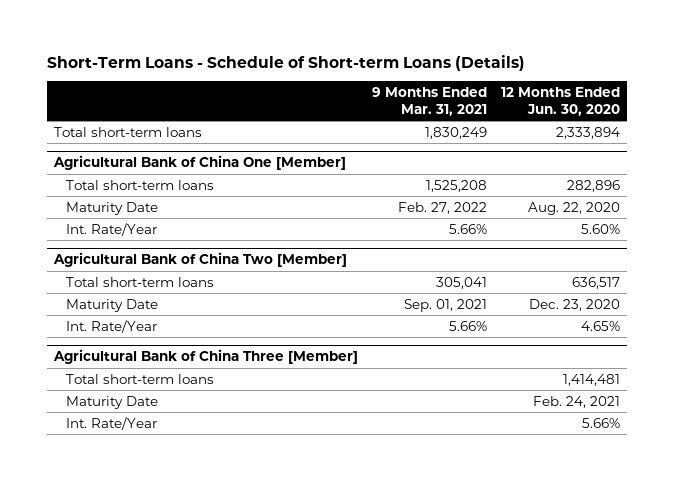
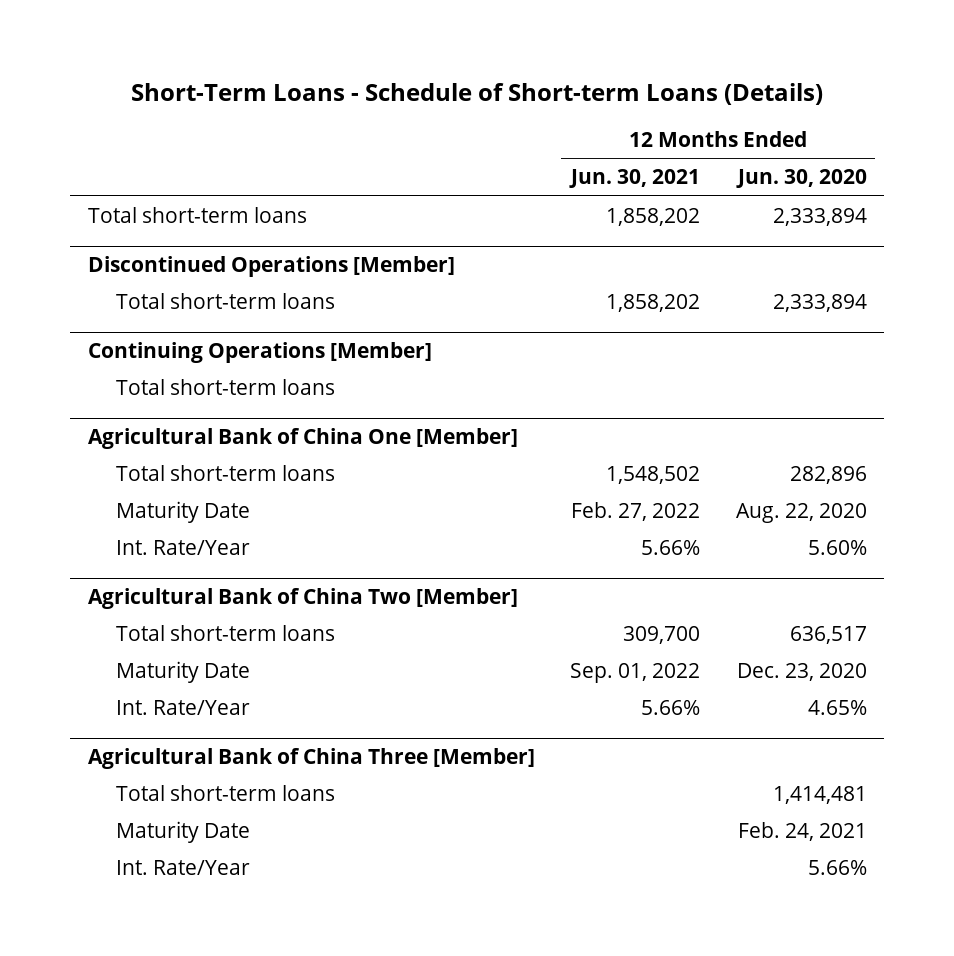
- | 9 Months Ended Mar. 31, 2021 | 12 Months Ended Jun. 30, 2020
+ | 12 Months Ended Jun. 30, 2021 | 12 Months Ended Jun. 30, 2020
+ Discontinued Operations [Member]
+ Total short-term loans | 1,858,202 | 2,333,894
+ Continuing Operations [Member]
+ Total short-term loans

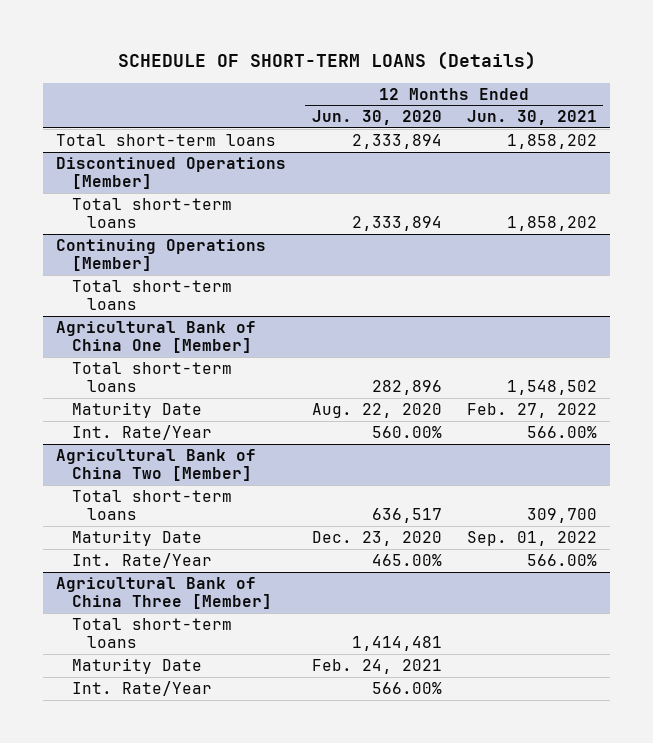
- Short-Term Loans - Schedule of Short-term Loans (Details)
+ SCHEDULE OF SHORT-TERM LOANS (Details)
- | 12 Months Ended Jun. 30, 2021 | 12 Months Ended Jun. 30, 2020
+ | 12 Months Ended Jun. 30, 2020 | 12 Months Ended Jun. 30, 2021
@ Agricultural Bank of China One [Member]
- Int. Rate/Year | 5.66% | 5.60%
+ Int. Rate/Year | 560.00% | 566.00%
@ Agricultural Bank of China Two [Member]
- Int. Rate/Year | 5.66% | 4.65%
+ Int. Rate/Year | 465.00% | 566.00%
@ Agricultural Bank of China Three [Member]
- Int. Rate/Year | | 5.66%
+ Int. Rate/Year | 566.00% |

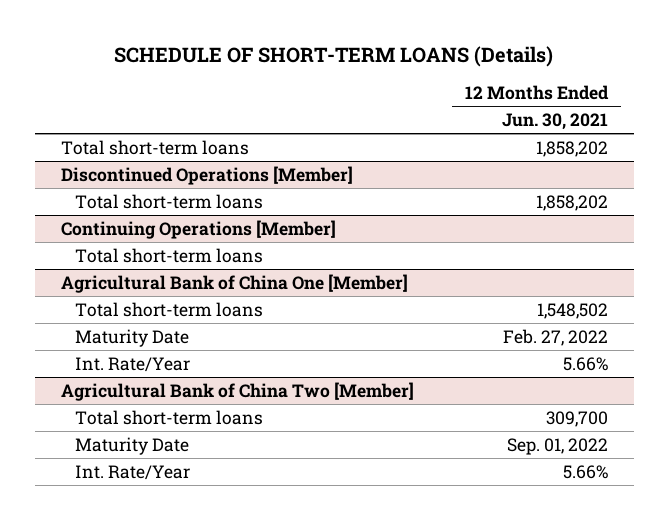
- | 12 Months Ended Jun. 30, 2020 | 12 Months Ended Jun. 30, 2021
+ | 12 Months Ended Jun. 30, 2021
@ Agricultural Bank of China One [Member]
- Int. Rate/Year | 560.00% | 566.00%
+ Int. Rate/Year | 5.66%
@ Agricultural Bank of China Two [Member]
- Int. Rate/Year | 465.00% | 566.00%
- Agricultural Bank of China Three [Member]
- Total short-term loans | 1,414,481 |
- Maturity Date | Feb. 24, 2021 |
- Int. Rate/Year | 566.00% |
@ Agricultural Bank of China Two [Member]
+ Int. Rate/Year | 5.66%

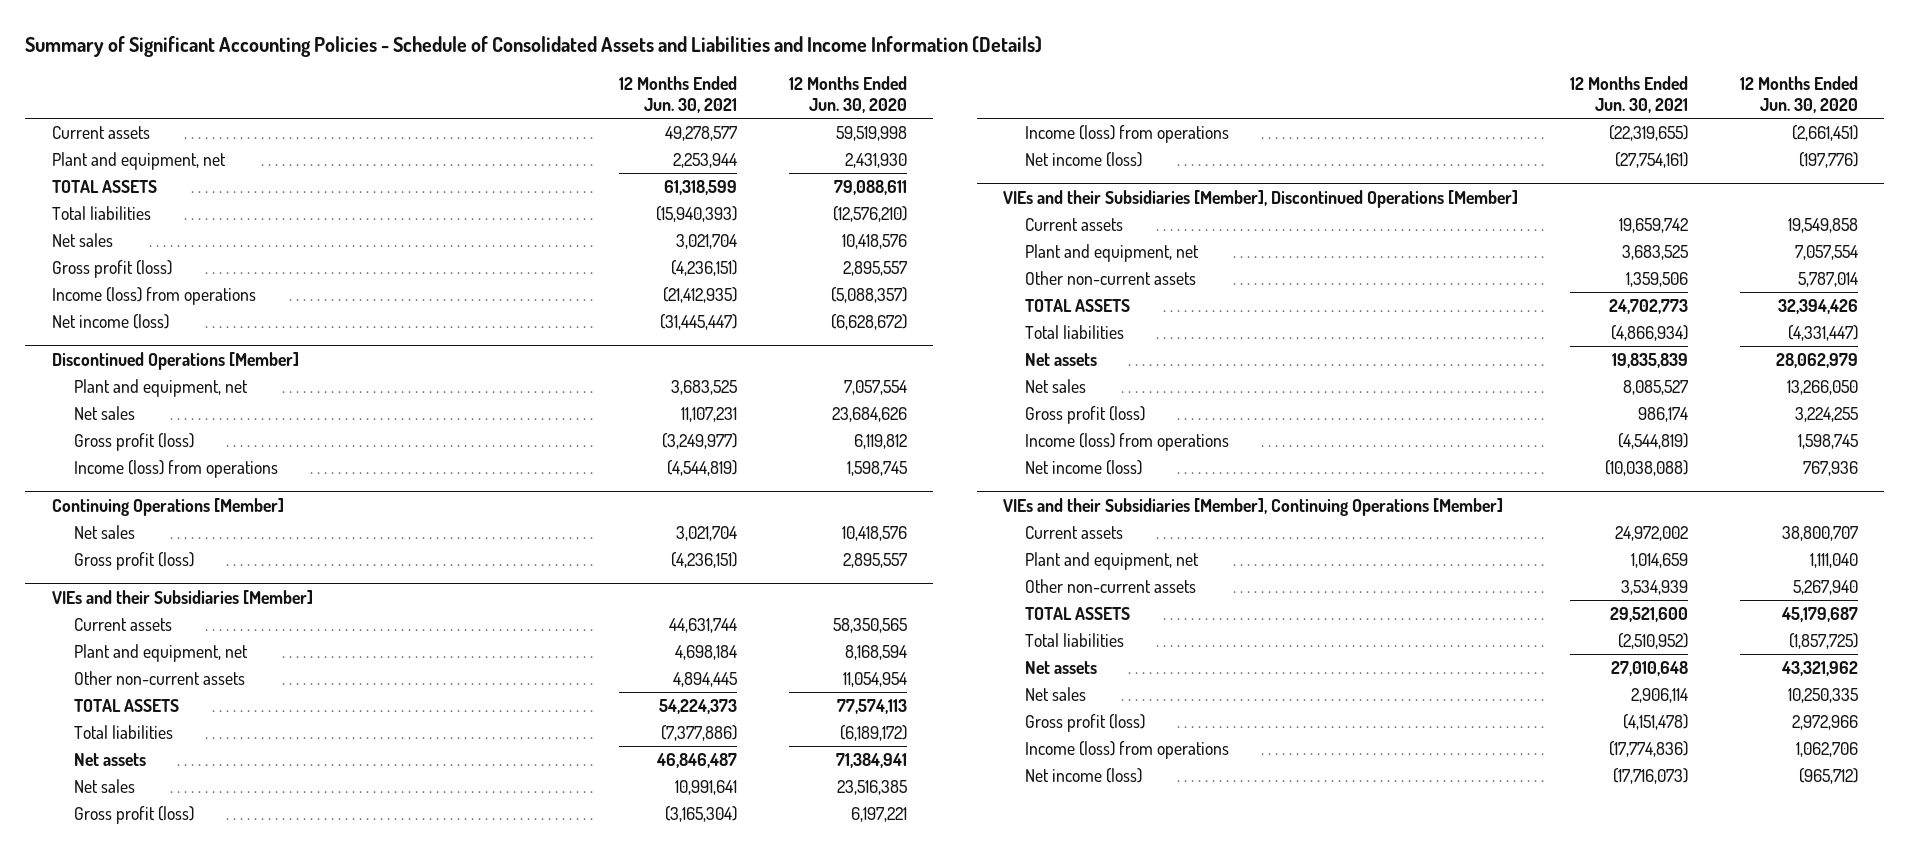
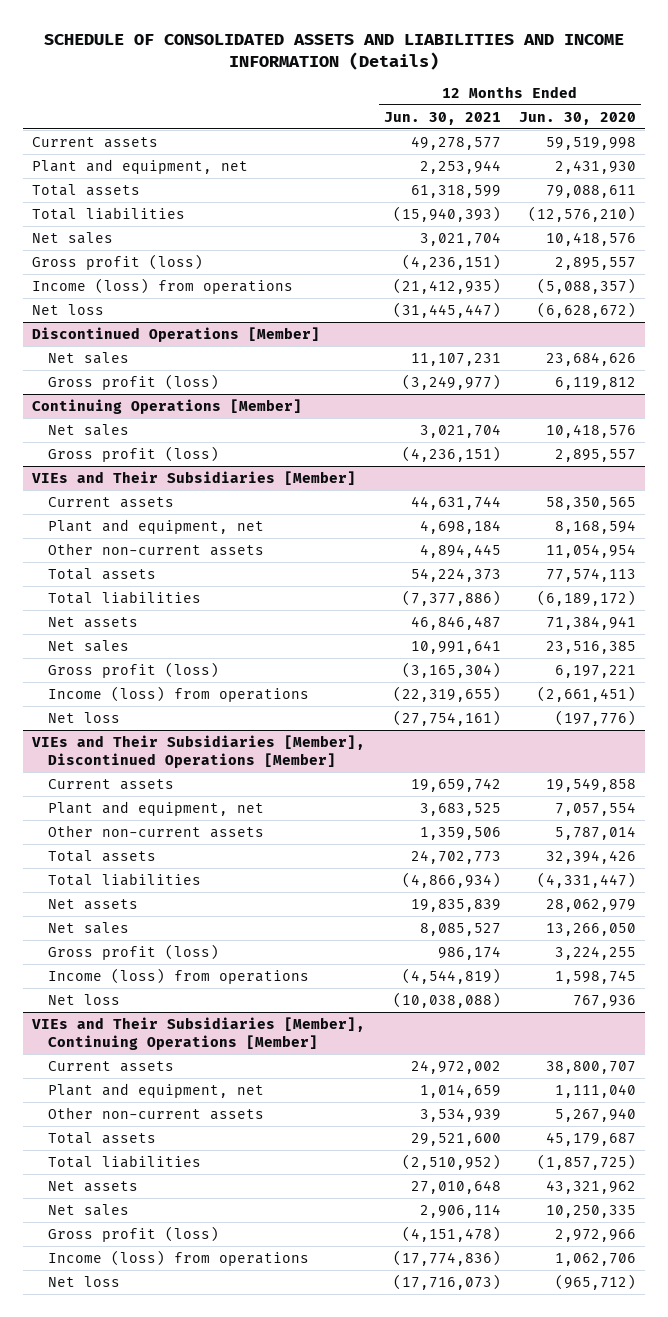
- Summary of Significant Accounting Policies - Schedule of Consolidated Assets and Liabilities and Income Information (Details)
+ SCHEDULE OF CONSOLIDATED ASSETS AND LIABILITIES AND INCOME INFORMATION (Details)
- TOTAL ASSETS | 61,318,599 | 79,088,611
+ Total assets | 61,318,599 | 79,088,611
- Net income (loss) | (31,445,447) | (6,628,672)
+ Net loss | (31,445,447) | (6,628,672)
@ Discontinued Operations [Member]
- Plant and equipment, net | 3,683,525 | 7,057,554
- Income (loss) from operations | (4,544,819) | 1,598,745
- VIEs and their Subsidiaries [Member]
+ VIEs and Their Subsidiaries [Member]
- TOTAL ASSETS | 54,224,373 | 77,574,113
+ Total assets | 54,224,373 | 77,574,113
- Net income (loss) | (27,754,161) | (197,776)
- VIEs and their Subsidiaries [Member], Discontinued Operations [Member]
+ Net loss | (27,754,161) | (197,776)
+ VIEs and Their Subsidiaries [Member], Discontinued Operations [Member]
- TOTAL ASSETS | 24,702,773 | 32,394,426
+ Total assets | 24,702,773 | 32,394,426
- Net income (loss) | (10,038,088) | 767,936
- VIEs and their Subsidiaries [Member], Continuing Operations [Member]
+ Net loss | (10,038,088) | 767,936
+ VIEs and Their Subsidiaries [Member], Continuing Operations [Member]
- TOTAL ASSETS | 29,521,600 | 45,179,687
+ Total assets | 29,521,600 | 45,179,687
- Net income (loss) | (17,716,073) | (965,712)
+ Net loss | (17,716,073) | (965,712)

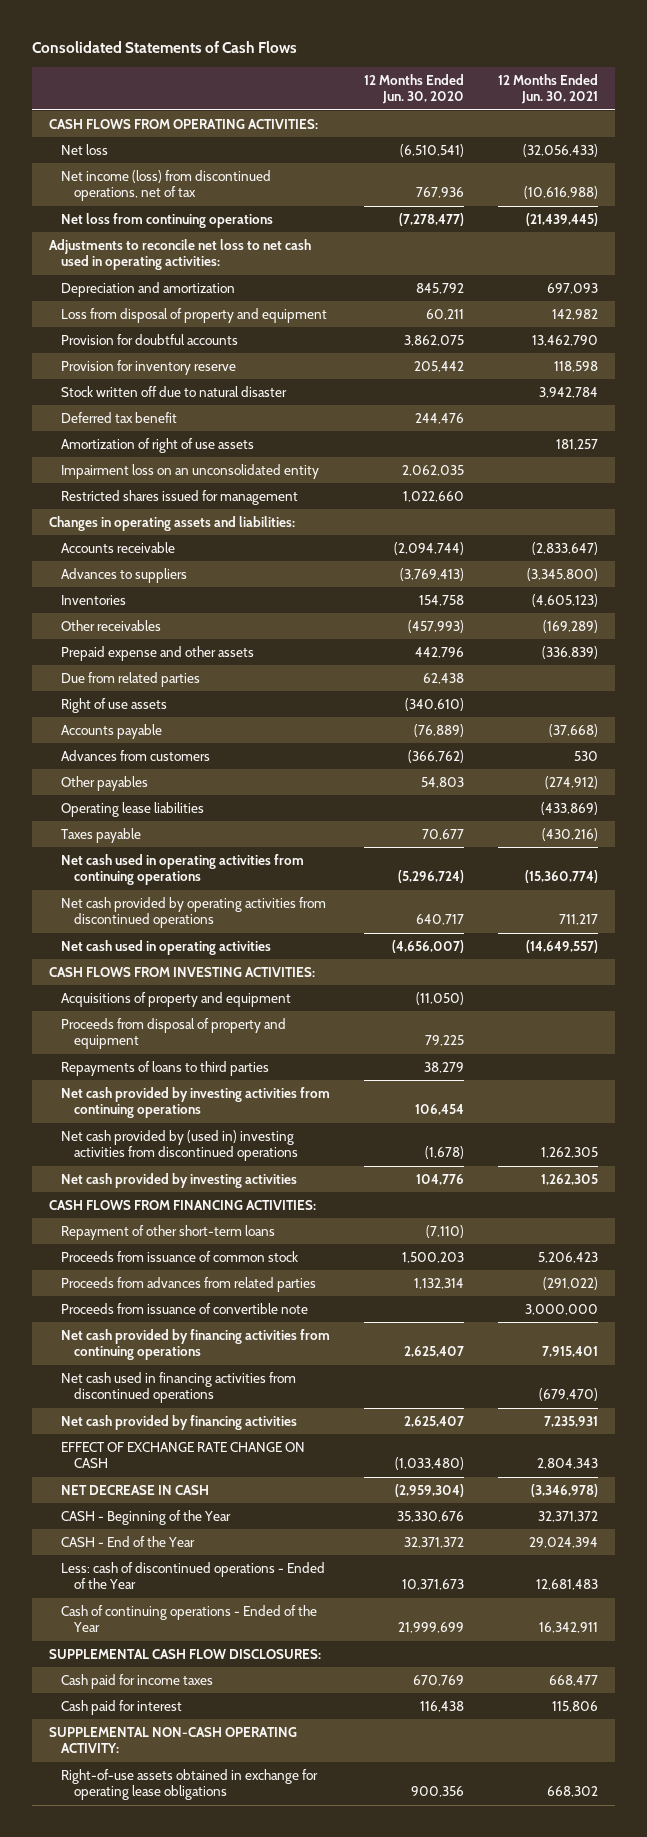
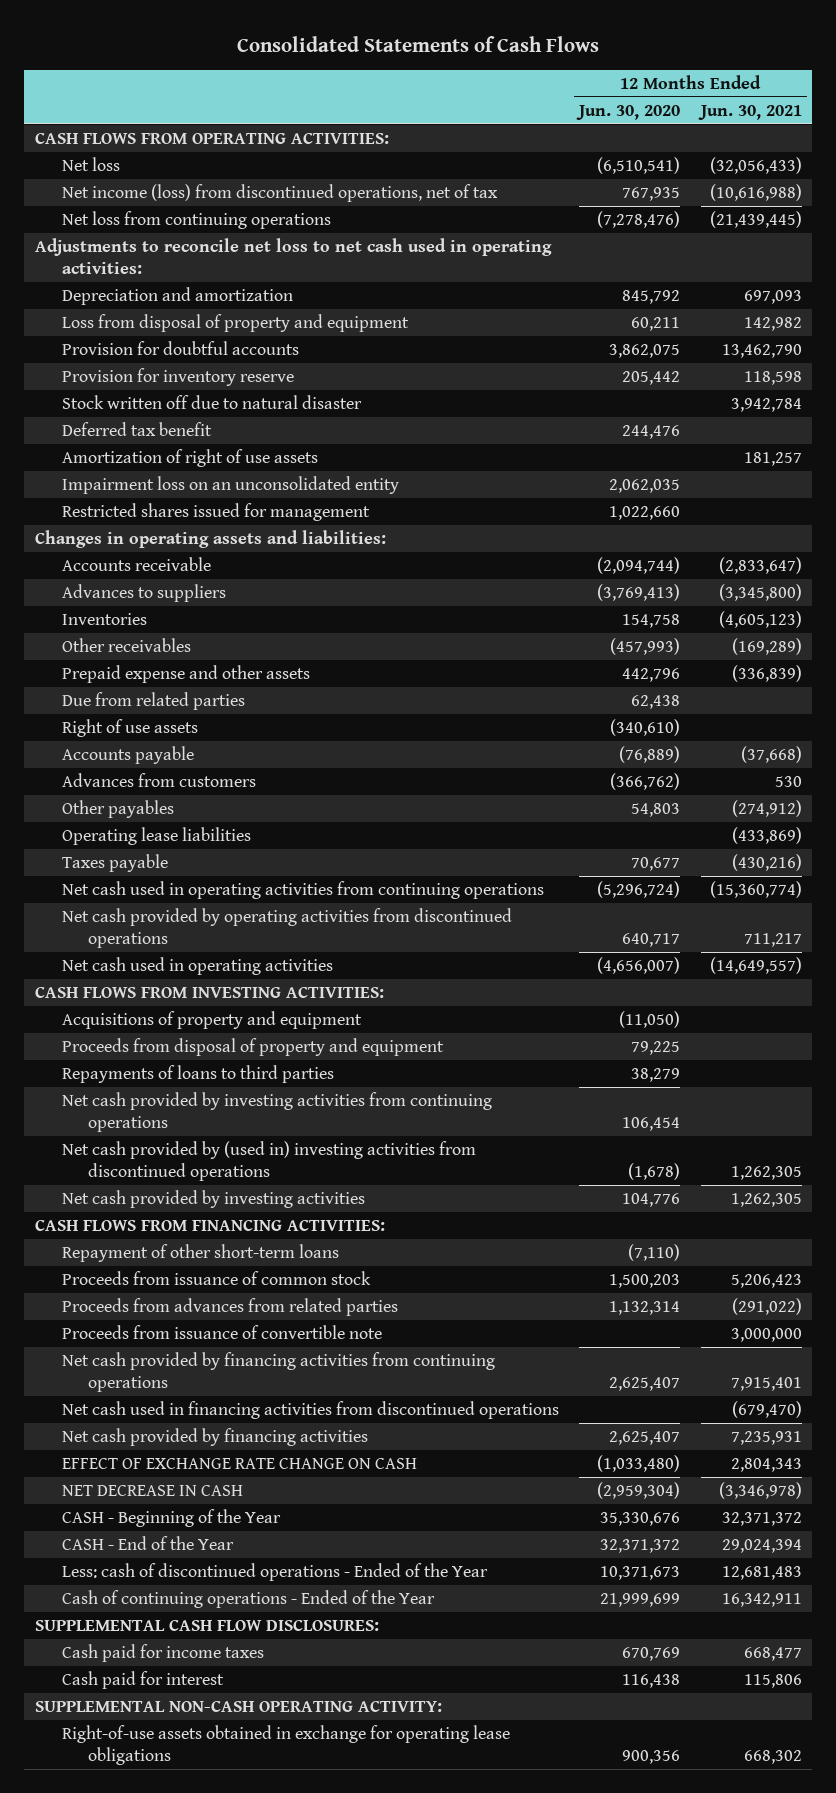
- Net income (loss) from discontinued operations, net of tax | 767,936 | (10,616,988)
- Net loss from continuing operations | (7,278,477) | (21,439,445)
+ Net income (loss) from discontinued operations, net of tax | 767,935 | (10,616,988)
+ Net loss from continuing operations | (7,278,476) | (21,439,445)

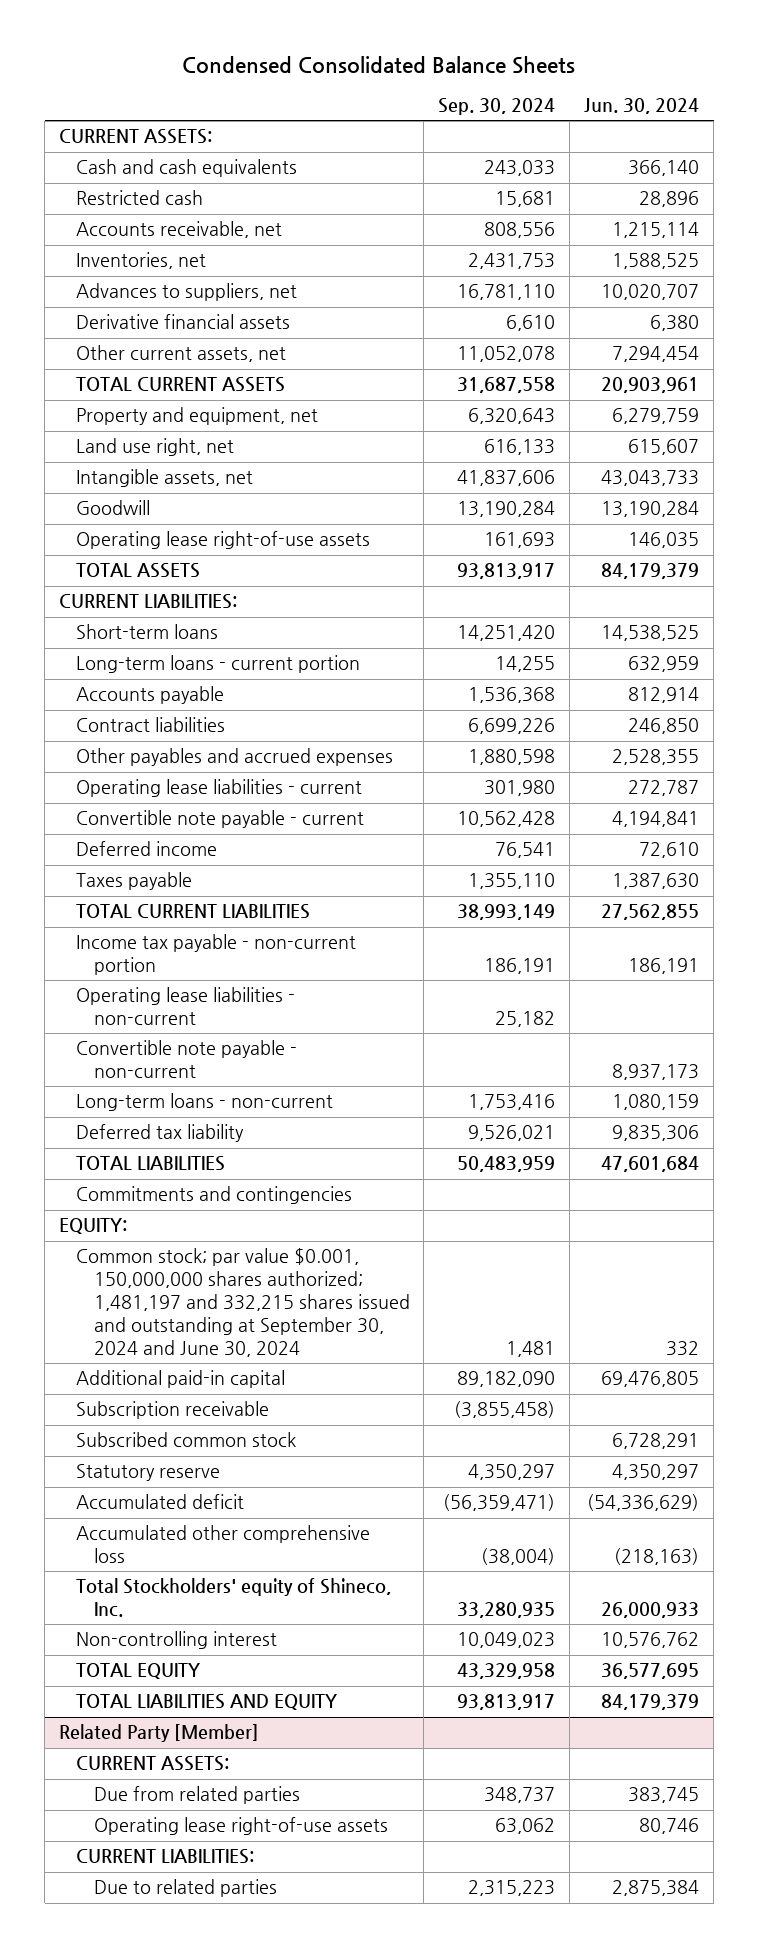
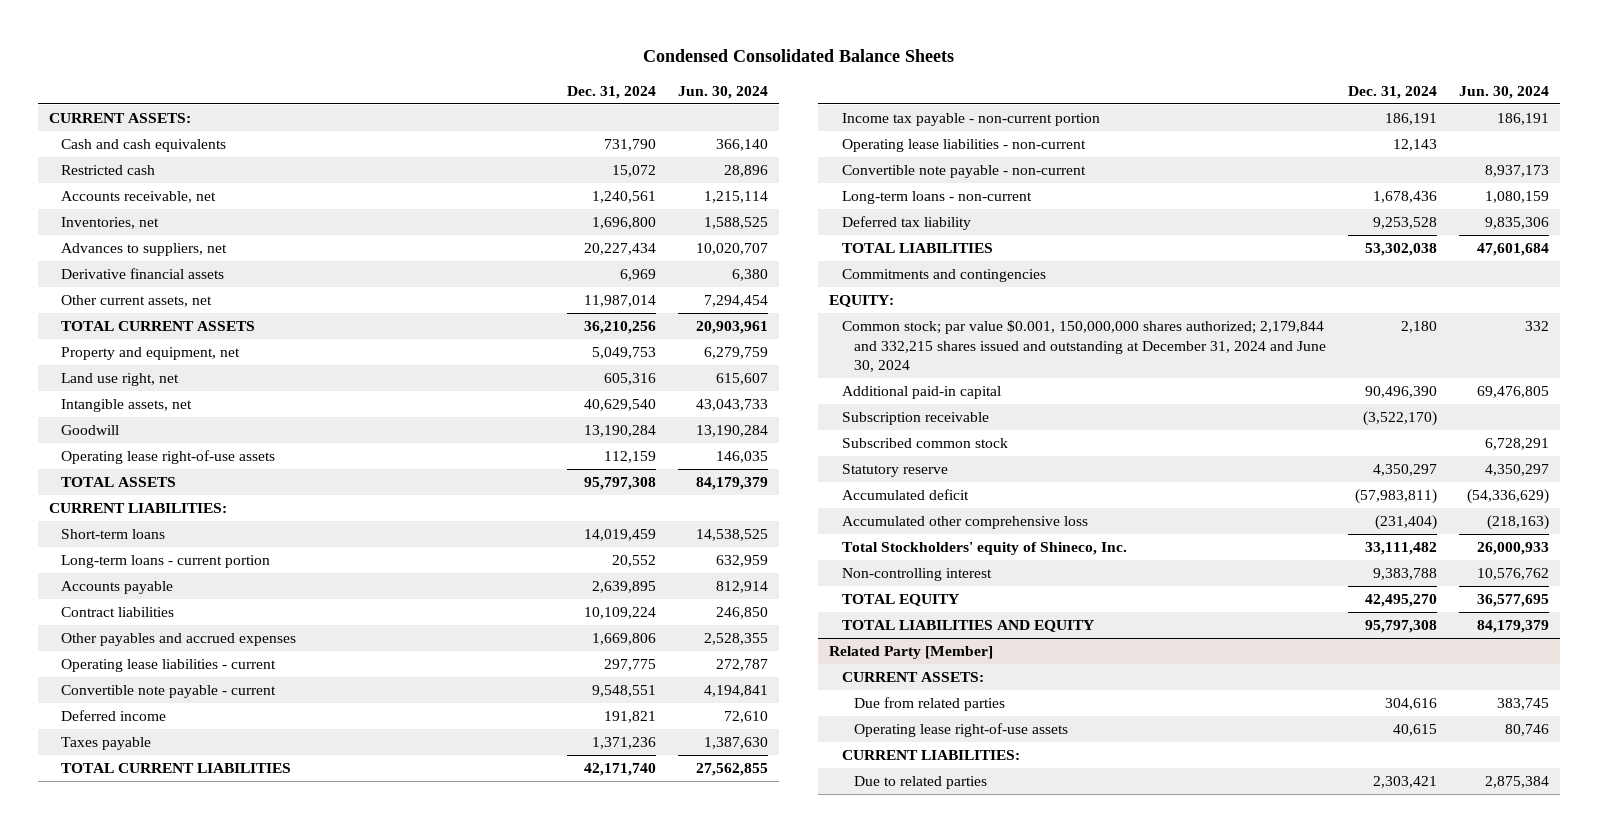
- | Sep. 30, 2024 | Jun. 30, 2024
+ | Dec. 31, 2024 | Jun. 30, 2024
- Common stock; par value $0.001, 150,000,000 shares authorized; 1,481,197 and 332,215 shares issued and outstanding at September 30, 2024 and June 30, 2024 | 1,481 | 332
+ Common stock; par value $0.001, 150,000,000 shares authorized; 2,179,844 and 332,215 shares issued and outstanding at December 31, 2024 and June 30, 2024 | 2,180 | 332

